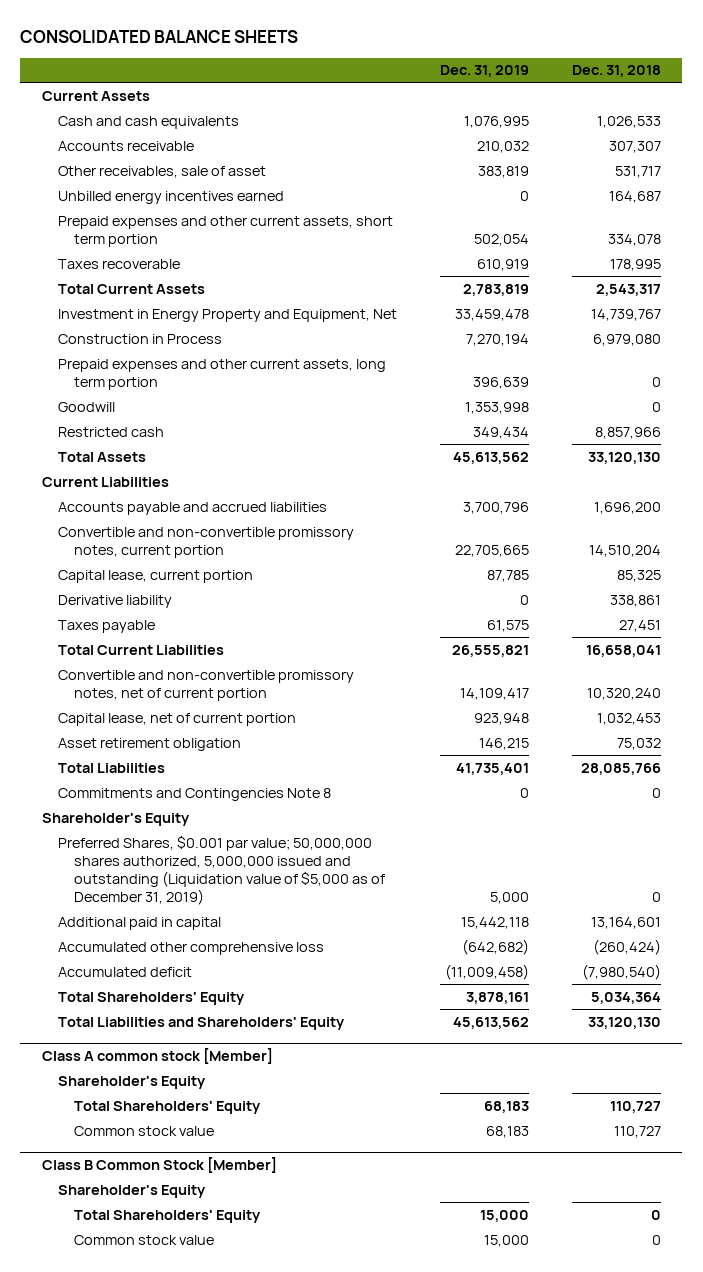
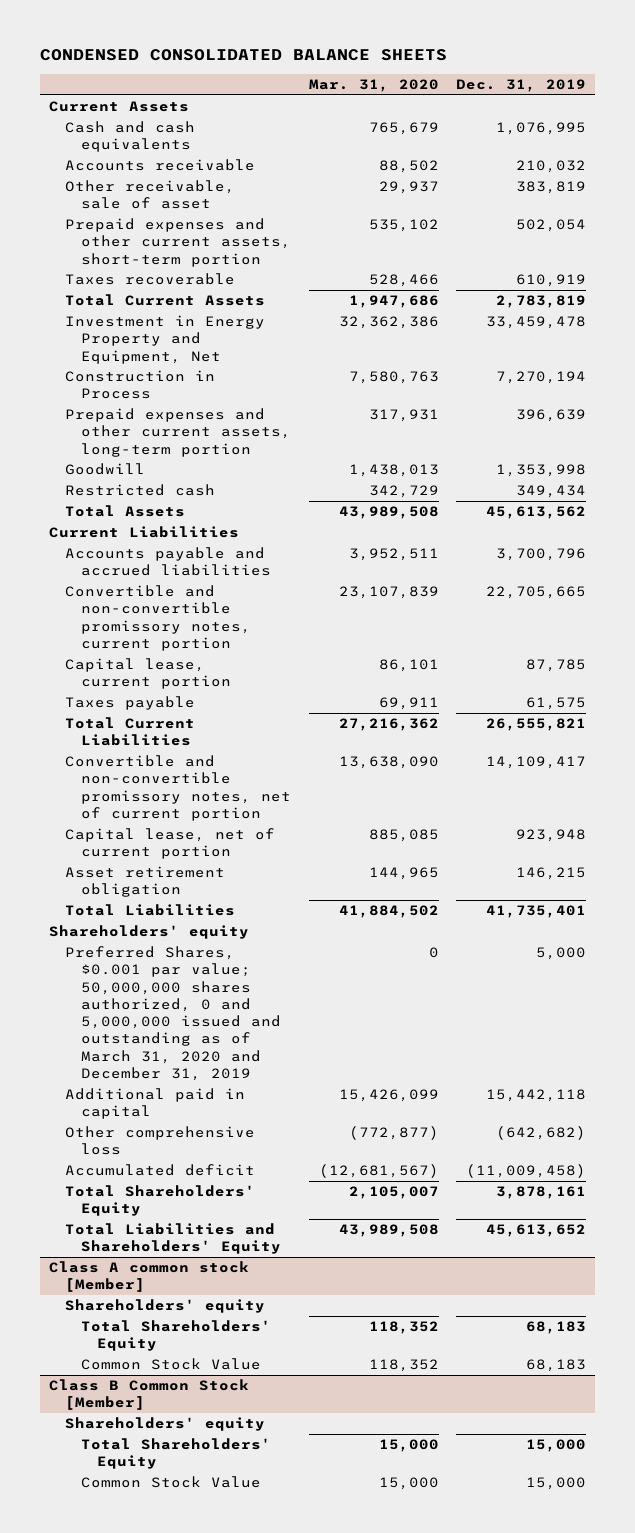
- CONSOLIDATED BALANCE SHEETS
+ CONDENSED CONSOLIDATED BALANCE SHEETS
- | Dec. 31, 2019 | Dec. 31, 2018
+ | Mar. 31, 2020 | Dec. 31, 2019
- Other receivables, sale of asset | 383,819 | 531,717
- Unbilled energy incentives earned | 0 | 164,687
- Prepaid expenses and other current assets, short term portion | 502,054 | 334,078
+ Other receivable, sale of asset | 29,937 | 383,819
+ Prepaid expenses and other current assets, short-term portion | 535,102 | 502,054
- Prepaid expenses and other current assets, long term portion | 396,639 | 0
+ Prepaid expenses and other current assets, long-term portion | 317,931 | 396,639
- Derivative liability | 0 | 338,861
- Commitments and Contingencies Note 8 | 0 | 0
- Shareholder's Equity
- Preferred Shares, $0.001 par value; 50,000,000 shares authorized, 5,000,000 issued and outstanding (Liquidation value of $5,000 as of December 31, 2019) | 5,000 | 0
+ Shareholders' equity
+ Preferred Shares, $0.001 par value; 50,000,000 shares authorized, 0 and 5,000,000 issued and outstanding as of March 31, 2020 and December 31, 2019 | 0 | 5,000
- Accumulated other comprehensive loss | (642,682) | (260,424)
+ Other comprehensive loss | (772,877) | (642,682)
- Total Liabilities and Shareholders' Equity | 45,613,562 | 33,120,130
+ Total Liabilities and Shareholders' Equity | 43,989,508 | 45,613,652
@ Class A common stock [Member]
- Shareholder's Equity
+ Shareholders' equity
- Common stock value | 68,183 | 110,727
+ Common Stock Value | 118,352 | 68,183
@ Class B Common Stock [Member]
- Shareholder's Equity
+ Shareholders' equity
- Common stock value | 15,000 | 0
+ Common Stock Value | 15,000 | 15,000

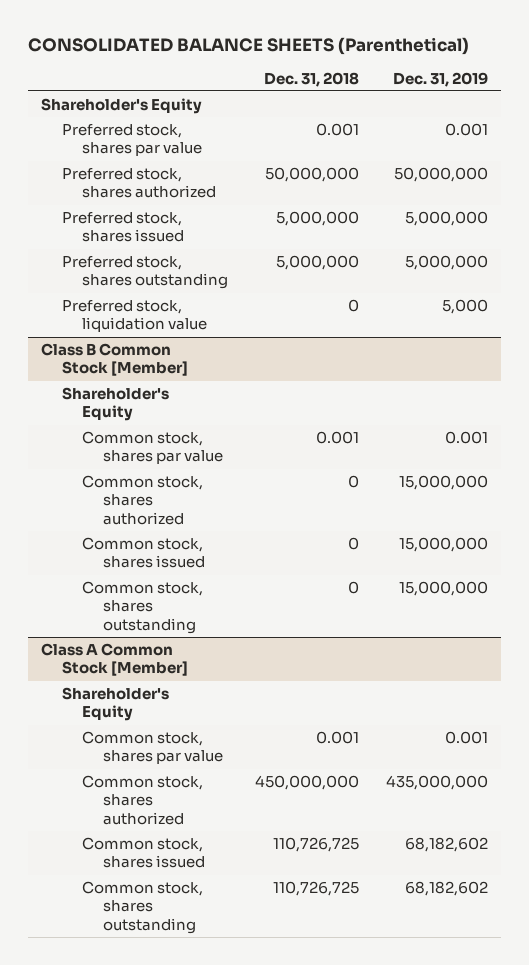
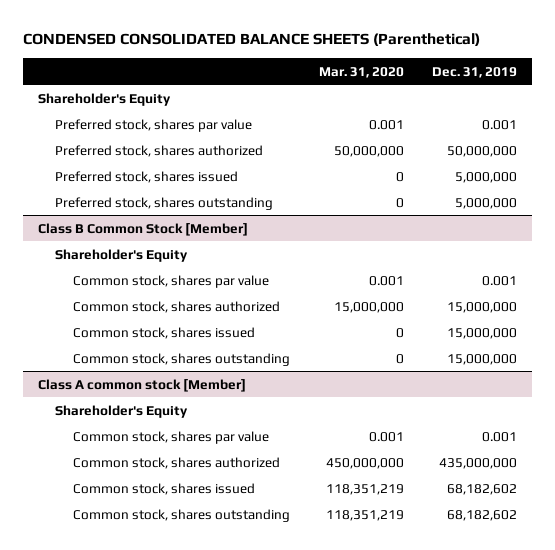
- CONSOLIDATED BALANCE SHEETS (Parenthetical)
+ CONDENSED CONSOLIDATED BALANCE SHEETS (Parenthetical)
- | Dec. 31, 2018 | Dec. 31, 2019
+ | Mar. 31, 2020 | Dec. 31, 2019
- Preferred stock, liquidation value | 0 | 5,000
- Class A Common Stock [Member]
+ Class A common stock [Member]

